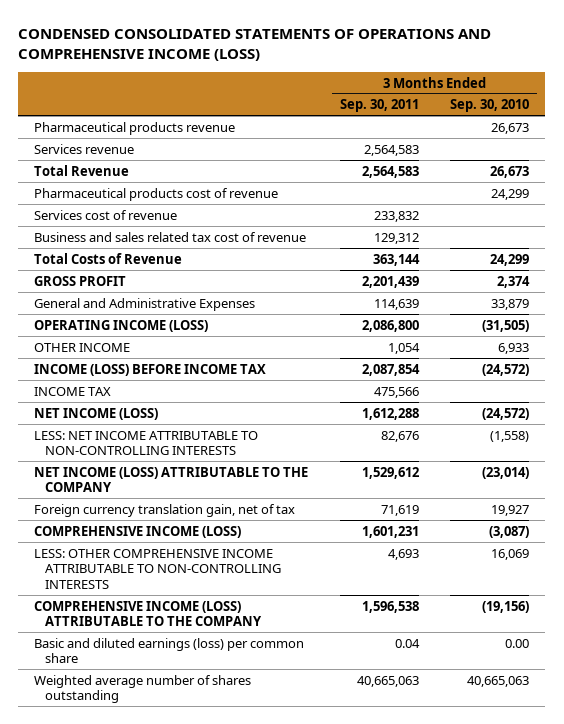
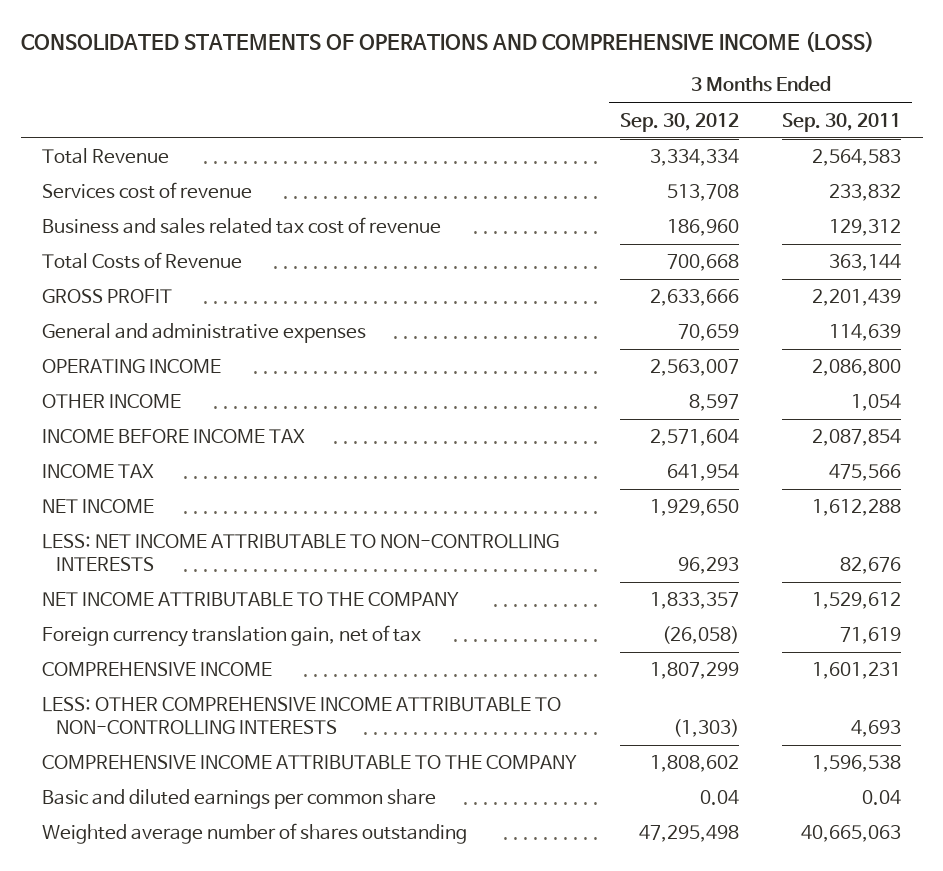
- CONDENSED CONSOLIDATED STATEMENTS OF OPERATIONS AND COMPREHENSIVE INCOME (LOSS)
+ CONSOLIDATED STATEMENTS OF OPERATIONS AND COMPREHENSIVE INCOME (LOSS)
- | 3 Months Ended Sep. 30, 2011 | 3 Months Ended Sep. 30, 2010
+ | 3 Months Ended Sep. 30, 2012 | 3 Months Ended Sep. 30, 2011
- Pharmaceutical products revenue | | 26,673
- Services revenue | 2,564,583 |
- Pharmaceutical products cost of revenue | | 24,299
- General and Administrative Expenses | 114,639 | 33,879
- OPERATING INCOME (LOSS) | 2,086,800 | (31,505)
+ General and administrative expenses | 70,659 | 114,639
+ OPERATING INCOME | 2,563,007 | 2,086,800
- INCOME (LOSS) BEFORE INCOME TAX | 2,087,854 | (24,572)
+ INCOME BEFORE INCOME TAX | 2,571,604 | 2,087,854
- NET INCOME (LOSS) | 1,612,288 | (24,572)
+ NET INCOME | 1,929,650 | 1,612,288
- NET INCOME (LOSS) ATTRIBUTABLE TO THE COMPANY | 1,529,612 | (23,014)
+ NET INCOME ATTRIBUTABLE TO THE COMPANY | 1,833,357 | 1,529,612
- COMPREHENSIVE INCOME (LOSS) | 1,601,231 | (3,087)
+ COMPREHENSIVE INCOME | 1,807,299 | 1,601,231
- COMPREHENSIVE INCOME (LOSS) ATTRIBUTABLE TO THE COMPANY | 1,596,538 | (19,156)
- Basic and diluted earnings (loss) per common share | 0.04 | 0.00
+ COMPREHENSIVE INCOME ATTRIBUTABLE TO THE COMPANY | 1,808,602 | 1,596,538
+ Basic and diluted earnings per common share | 0.04 | 0.04

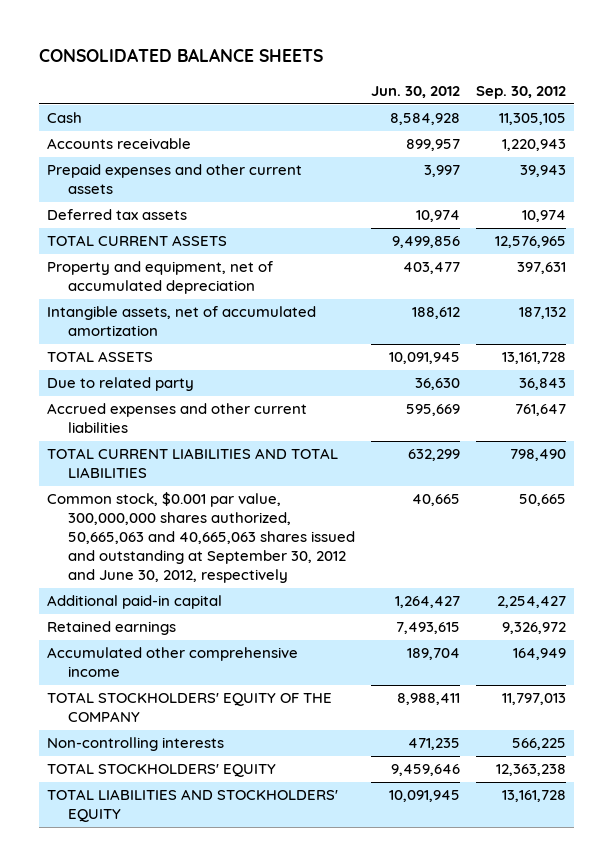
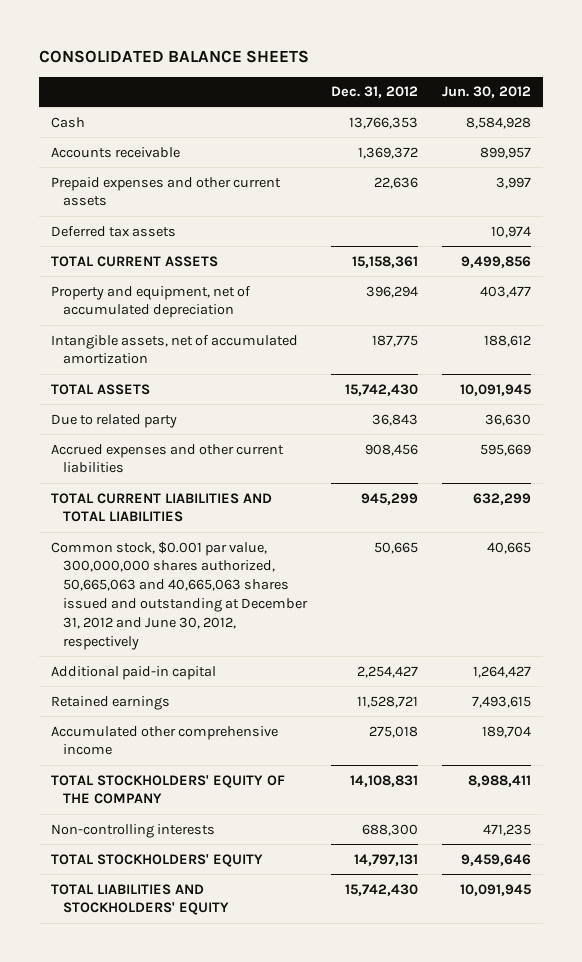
- | Jun. 30, 2012 | Sep. 30, 2012
+ | Dec. 31, 2012 | Jun. 30, 2012
- Common stock, $0.001 par value, 300,000,000 shares authorized, 50,665,063 and 40,665,063 shares issued and outstanding at September 30, 2012 and June 30, 2012, respectively | 40,665 | 50,665
+ Common stock, $0.001 par value, 300,000,000 shares authorized, 50,665,063 and 40,665,063 shares issued and outstanding at December 31, 2012 and June 30, 2012, respectively | 50,665 | 40,665

